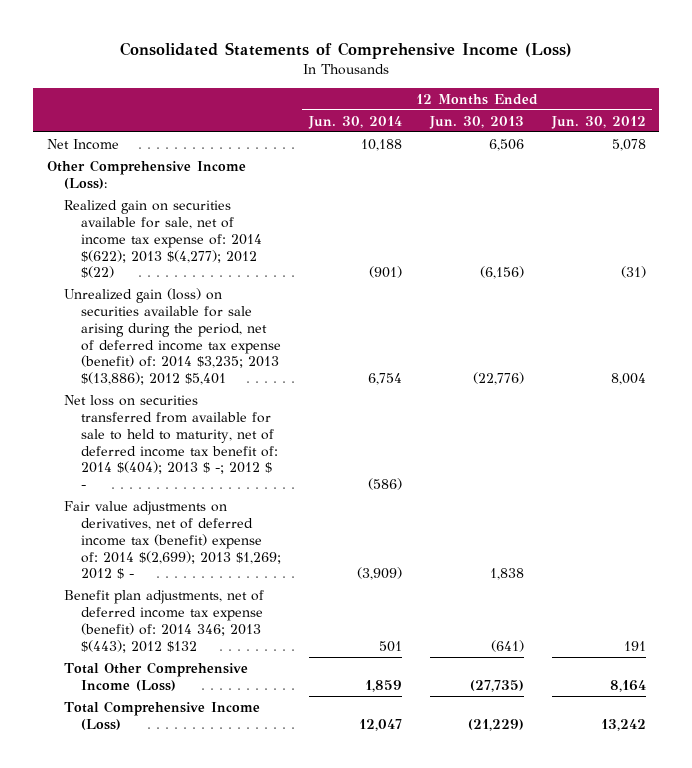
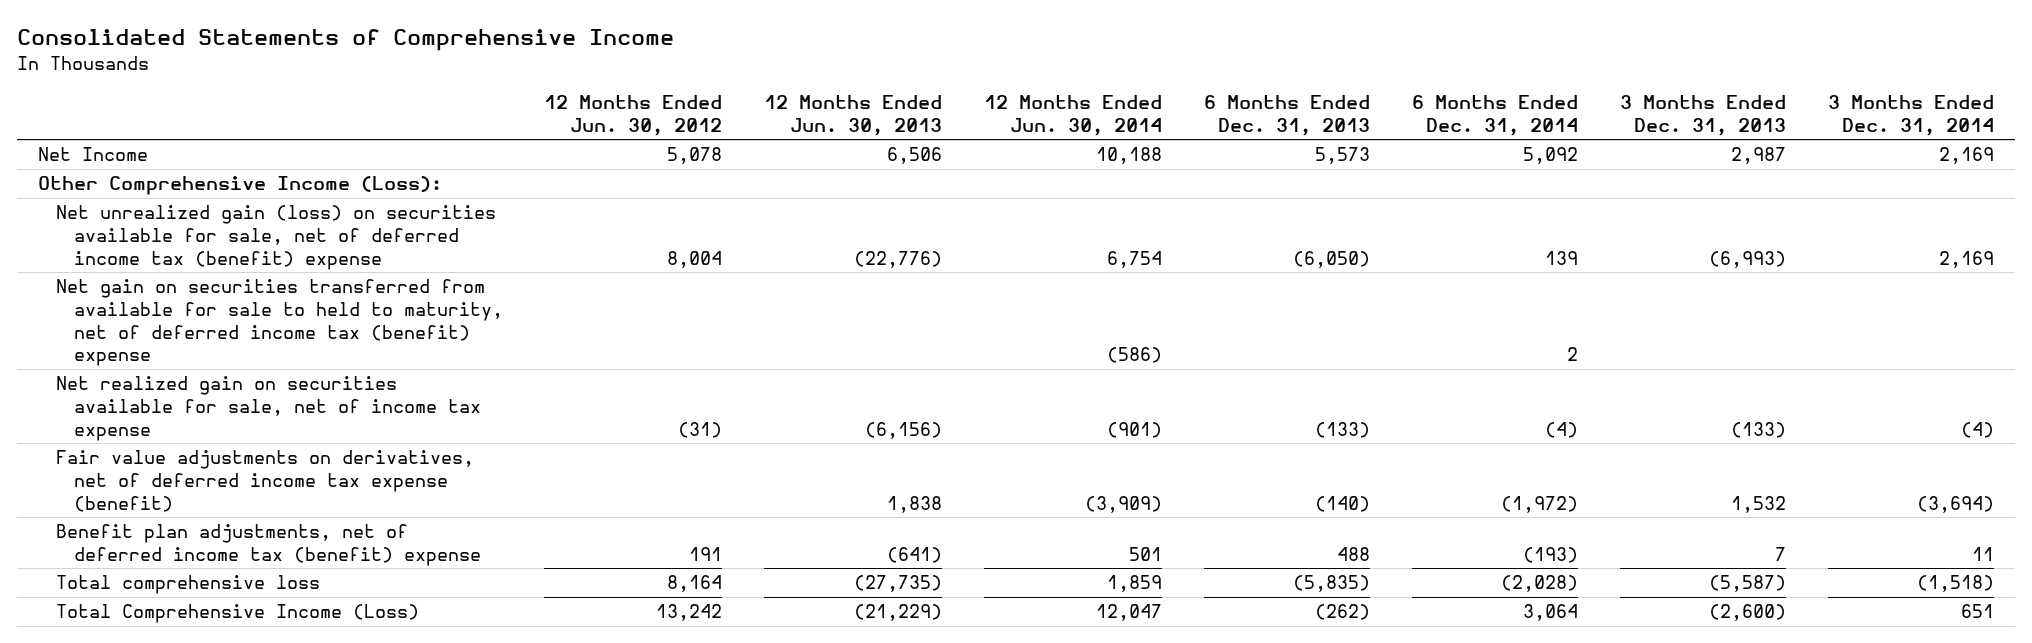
- Consolidated Statements of Comprehensive Income (Loss)
+ Consolidated Statements of Comprehensive Income
- | 12 Months Ended Jun. 30, 2014 | 12 Months Ended Jun. 30, 2013 | 12 Months Ended Jun. 30, 2012
+ | 12 Months Ended Jun. 30, 2012 | 12 Months Ended Jun. 30, 2013 | 12 Months Ended Jun. 30, 2014 | 6 Months Ended Dec. 31, 2013 | 6 Months Ended Dec. 31, 2014 | 3 Months Ended Dec. 31, 2013 | 3 Months Ended Dec. 31, 2014
- Realized gain on securities available for sale, net of income tax expense of: 2014 $(622); 2013 $(4,277); 2012 $(22) | (901) | (6,156) | (31)
- Unrealized gain (loss) on securities available for sale arising during the period, net of deferred income tax expense (benefit) of: 2014 $3,235; 2013 $(13,886); 2012 $5,401 | 6,754 | (22,776) | 8,004
- Net loss on securities transferred from available for sale to held to maturity, net of deferred income tax benefit of: 2014 $(404); 2013 $ -; 2012 $ - | (586) | |
- Fair value adjustments on derivatives, net of deferred income tax (benefit) expense of: 2014 $(2,699); 2013 $1,269; 2012 $ - | (3,909) | 1,838 |
- Benefit plan adjustments, net of deferred income tax expense (benefit) of: 2014 346; 2013 $(443); 2012 $132 | 501 | (641) | 191
- Total Other Comprehensive Income (Loss) | 1,859 | (27,735) | 8,164
+ Net unrealized gain (loss) on securities available for sale, net of deferred income tax (benefit) expense | 8,004 | (22,776) | 6,754 | (6,050) | 139 | (6,993) | 2,169
+ Net gain on securities transferred from available for sale to held to maturity, net of deferred income tax (benefit) expense | | | (586) | | 2 | |
+ Net realized gain on securities available for sale, net of income tax expense | (31) | (6,156) | (901) | (133) | (4) | (133) | (4)
+ Fair value adjustments on derivatives, net of deferred income tax expense (benefit) | | 1,838 | (3,909) | (140) | (1,972) | 1,532 | (3,694)
+ Benefit plan adjustments, net of deferred income tax (benefit) expense | 191 | (641) | 501 | 488 | (193) | 7 | 11
+ Total comprehensive loss | 8,164 | (27,735) | 1,859 | (5,835) | (2,028) | (5,587) | (1,518)

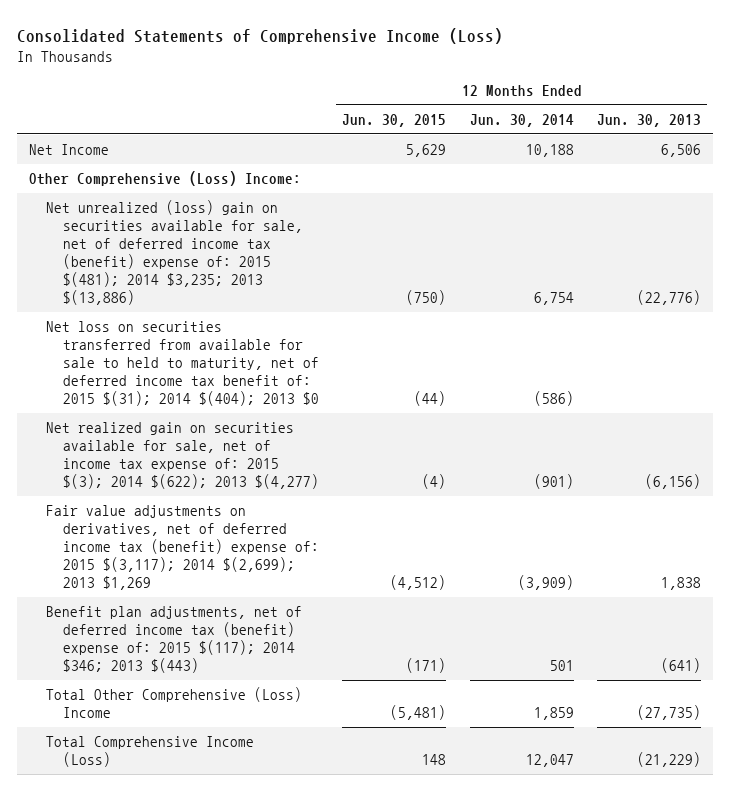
- Consolidated Statements of Comprehensive Income
+ Consolidated Statements of Comprehensive Income (Loss)
- | 12 Months Ended Jun. 30, 2012 | 12 Months Ended Jun. 30, 2013 | 12 Months Ended Jun. 30, 2014 | 6 Months Ended Dec. 31, 2013 | 6 Months Ended Dec. 31, 2014 | 3 Months Ended Dec. 31, 2013 | 3 Months Ended Dec. 31, 2014
+ | 12 Months Ended Jun. 30, 2015 | 12 Months Ended Jun. 30, 2014 | 12 Months Ended Jun. 30, 2013
- Other Comprehensive Income (Loss):
- Net unrealized gain (loss) on securities available for sale, net of deferred income tax (benefit) expense | 8,004 | (22,776) | 6,754 | (6,050) | 139 | (6,993) | 2,169
- Net gain on securities transferred from available for sale to held to maturity, net of deferred income tax (benefit) expense | | | (586) | | 2 | |
- Net realized gain on securities available for sale, net of income tax expense | (31) | (6,156) | (901) | (133) | (4) | (133) | (4)
- Fair value adjustments on derivatives, net of deferred income tax expense (benefit) | | 1,838 | (3,909) | (140) | (1,972) | 1,532 | (3,694)
- Benefit plan adjustments, net of deferred income tax (benefit) expense | 191 | (641) | 501 | 488 | (193) | 7 | 11
- Total comprehensive loss | 8,164 | (27,735) | 1,859 | (5,835) | (2,028) | (5,587) | (1,518)
+ Other Comprehensive (Loss) Income:
+ Net unrealized (loss) gain on securities available for sale, net of deferred income tax (benefit) expense of: 2015 $(481); 2014 $3,235; 2013 $(13,886) | (750) | 6,754 | (22,776)
+ Net loss on securities transferred from available for sale to held to maturity, net of deferred income tax benefit of: 2015 $(31); 2014 $(404); 2013 $0 | (44) | (586) |
+ Net realized gain on securities available for sale, net of income tax expense of: 2015 $(3); 2014 $(622); 2013 $(4,277) | (4) | (901) | (6,156)
+ Fair value adjustments on derivatives, net of deferred income tax (benefit) expense of: 2015 $(3,117); 2014 $(2,699); 2013 $1,269 | (4,512) | (3,909) | 1,838
+ Benefit plan adjustments, net of deferred income tax (benefit) expense of: 2015 $(117); 2014 $346; 2013 $(443) | (171) | 501 | (641)
+ Total Other Comprehensive (Loss) Income | (5,481) | 1,859 | (27,735)

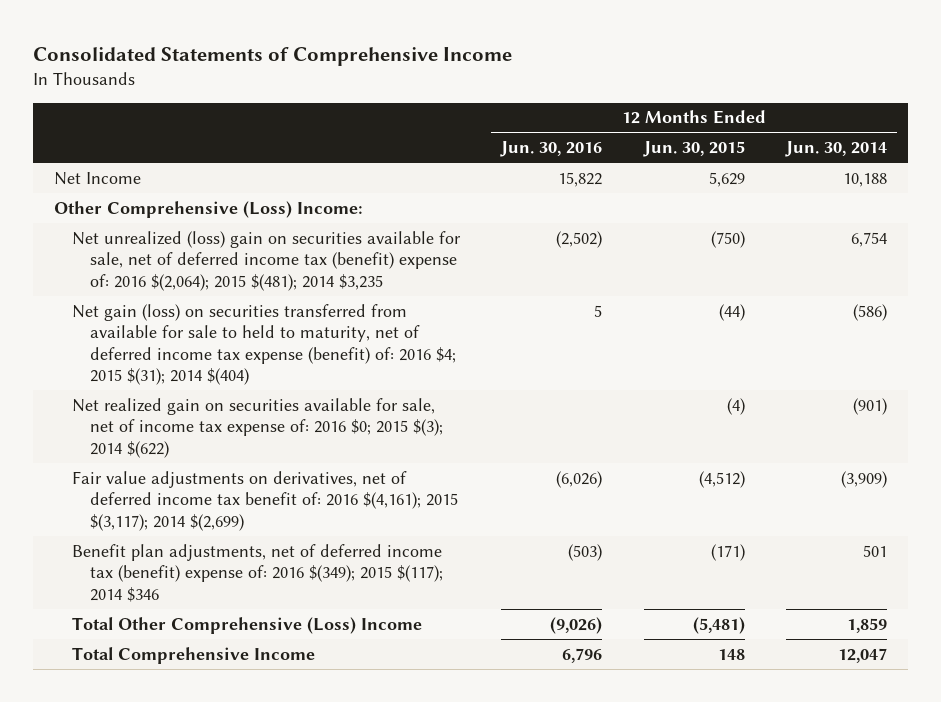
- Consolidated Statements of Comprehensive Income (Loss)
+ Consolidated Statements of Comprehensive Income
- | 12 Months Ended Jun. 30, 2015 | 12 Months Ended Jun. 30, 2014 | 12 Months Ended Jun. 30, 2013
+ | 12 Months Ended Jun. 30, 2016 | 12 Months Ended Jun. 30, 2015 | 12 Months Ended Jun. 30, 2014
- Net unrealized (loss) gain on securities available for sale, net of deferred income tax (benefit) expense of: 2015 $(481); 2014 $3,235; 2013 $(13,886) | (750) | 6,754 | (22,776)
- Net loss on securities transferred from available for sale to held to maturity, net of deferred income tax benefit of: 2015 $(31); 2014 $(404); 2013 $0 | (44) | (586) |
- Net realized gain on securities available for sale, net of income tax expense of: 2015 $(3); 2014 $(622); 2013 $(4,277) | (4) | (901) | (6,156)
- Fair value adjustments on derivatives, net of deferred income tax (benefit) expense of: 2015 $(3,117); 2014 $(2,699); 2013 $1,269 | (4,512) | (3,909) | 1,838
- Benefit plan adjustments, net of deferred income tax (benefit) expense of: 2015 $(117); 2014 $346; 2013 $(443) | (171) | 501 | (641)
+ Net unrealized (loss) gain on securities available for sale, net of deferred income tax (benefit) expense of: 2016 $(2,064); 2015 $(481); 2014 $3,235 | (2,502) | (750) | 6,754
+ Net gain (loss) on securities transferred from available for sale to held to maturity, net of deferred income tax expense (benefit) of: 2016 $4; 2015 $(31); 2014 $(404) | 5 | (44) | (586)
+ Net realized gain on securities available for sale, net of income tax expense of: 2016 $0; 2015 $(3); 2014 $(622) | | (4) | (901)
+ Fair value adjustments on derivatives, net of deferred income tax benefit of: 2016 $(4,161); 2015 $(3,117); 2014 $(2,699) | (6,026) | (4,512) | (3,909)
+ Benefit plan adjustments, net of deferred income tax (benefit) expense of: 2016 $(349); 2015 $(117); 2014 $346 | (503) | (171) | 501
- Total Comprehensive Income (Loss) | 148 | 12,047 | (21,229)
+ Total Comprehensive Income | 6,796 | 148 | 12,047

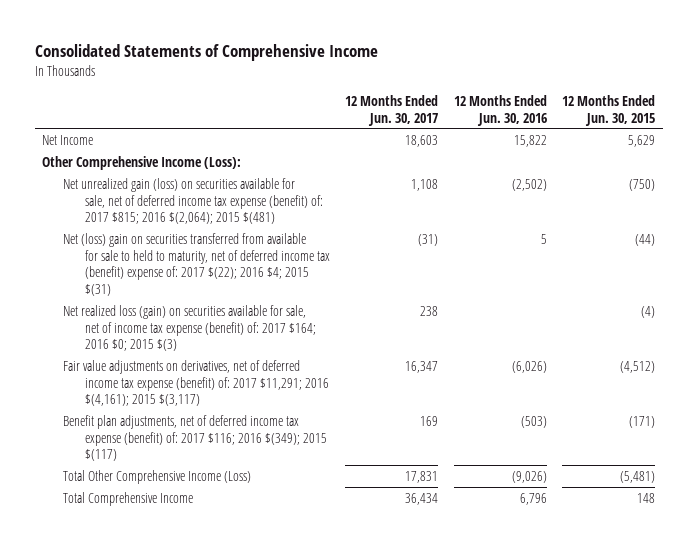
- | 12 Months Ended Jun. 30, 2016 | 12 Months Ended Jun. 30, 2015 | 12 Months Ended Jun. 30, 2014
+ | 12 Months Ended Jun. 30, 2017 | 12 Months Ended Jun. 30, 2016 | 12 Months Ended Jun. 30, 2015
- Other Comprehensive (Loss) Income:
- Net unrealized (loss) gain on securities available for sale, net of deferred income tax (benefit) expense of: 2016 $(2,064); 2015 $(481); 2014 $3,235 | (2,502) | (750) | 6,754
- Net gain (loss) on securities transferred from available for sale to held to maturity, net of deferred income tax expense (benefit) of: 2016 $4; 2015 $(31); 2014 $(404) | 5 | (44) | (586)
- Net realized gain on securities available for sale, net of income tax expense of: 2016 $0; 2015 $(3); 2014 $(622) | | (4) | (901)
- Fair value adjustments on derivatives, net of deferred income tax benefit of: 2016 $(4,161); 2015 $(3,117); 2014 $(2,699) | (6,026) | (4,512) | (3,909)
- Benefit plan adjustments, net of deferred income tax (benefit) expense of: 2016 $(349); 2015 $(117); 2014 $346 | (503) | (171) | 501
- Total Other Comprehensive (Loss) Income | (9,026) | (5,481) | 1,859
+ Other Comprehensive Income (Loss):
+ Net unrealized gain (loss) on securities available for sale, net of deferred income tax expense (benefit) of: 2017 $815; 2016 $(2,064); 2015 $(481) | 1,108 | (2,502) | (750)
+ Net (loss) gain on securities transferred from available for sale to held to maturity, net of deferred income tax (benefit) expense of: 2017 $(22); 2016 $4; 2015 $(31) | (31) | 5 | (44)
+ Net realized loss (gain) on securities available for sale, net of income tax expense (benefit) of: 2017 $164; 2016 $0; 2015 $(3) | 238 | | (4)
+ Fair value adjustments on derivatives, net of deferred income tax expense (benefit) of: 2017 $11,291; 2016 $(4,161); 2015 $(3,117) | 16,347 | (6,026) | (4,512)
+ Benefit plan adjustments, net of deferred income tax expense (benefit) of: 2017 $116; 2016 $(349); 2015 $(117) | 169 | (503) | (171)
+ Total Other Comprehensive Income (Loss) | 17,831 | (9,026) | (5,481)

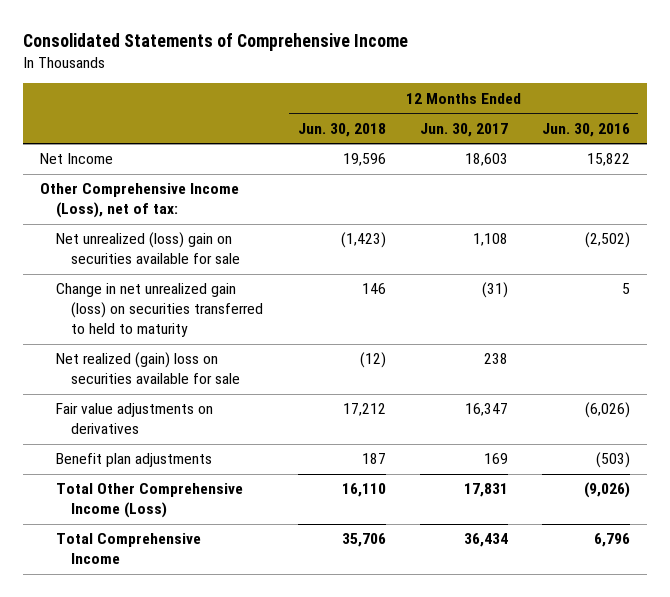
- | 12 Months Ended Jun. 30, 2017 | 12 Months Ended Jun. 30, 2016 | 12 Months Ended Jun. 30, 2015
+ | 12 Months Ended Jun. 30, 2018 | 12 Months Ended Jun. 30, 2017 | 12 Months Ended Jun. 30, 2016
- Other Comprehensive Income (Loss):
- Net unrealized gain (loss) on securities available for sale, net of deferred income tax expense (benefit) of: 2017 $815; 2016 $(2,064); 2015 $(481) | 1,108 | (2,502) | (750)
- Net (loss) gain on securities transferred from available for sale to held to maturity, net of deferred income tax (benefit) expense of: 2017 $(22); 2016 $4; 2015 $(31) | (31) | 5 | (44)
- Net realized loss (gain) on securities available for sale, net of income tax expense (benefit) of: 2017 $164; 2016 $0; 2015 $(3) | 238 | | (4)
- Fair value adjustments on derivatives, net of deferred income tax expense (benefit) of: 2017 $11,291; 2016 $(4,161); 2015 $(3,117) | 16,347 | (6,026) | (4,512)
- Benefit plan adjustments, net of deferred income tax expense (benefit) of: 2017 $116; 2016 $(349); 2015 $(117) | 169 | (503) | (171)
+ Other Comprehensive Income (Loss), net of tax:
+ Net unrealized (loss) gain on securities available for sale | (1,423) | 1,108 | (2,502)
+ Change in net unrealized gain (loss) on securities transferred to held to maturity | 146 | (31) | 5
+ Net realized (gain) loss on securities available for sale | (12) | 238 |
+ Fair value adjustments on derivatives | 17,212 | 16,347 | (6,026)
+ Benefit plan adjustments | 187 | 169 | (503)

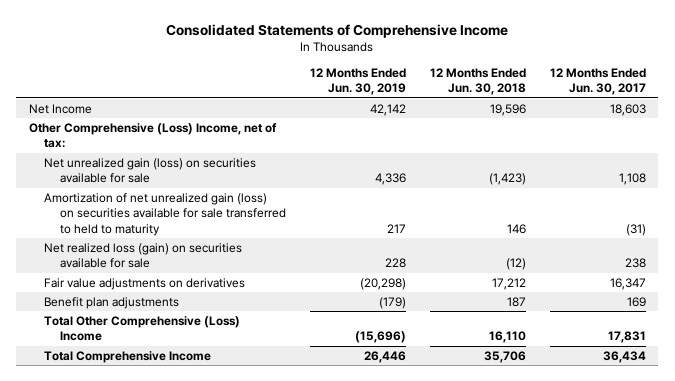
- | 12 Months Ended Jun. 30, 2018 | 12 Months Ended Jun. 30, 2017 | 12 Months Ended Jun. 30, 2016
+ | 12 Months Ended Jun. 30, 2019 | 12 Months Ended Jun. 30, 2018 | 12 Months Ended Jun. 30, 2017
- Other Comprehensive Income (Loss), net of tax:
- Net unrealized (loss) gain on securities available for sale | (1,423) | 1,108 | (2,502)
- Change in net unrealized gain (loss) on securities transferred to held to maturity | 146 | (31) | 5
- Net realized (gain) loss on securities available for sale | (12) | 238 |
+ Other Comprehensive (Loss) Income, net of tax:
+ Net unrealized gain (loss) on securities available for sale | 4,336 | (1,423) | 1,108
+ Amortization of net unrealized gain (loss) on securities available for sale transferred to held to maturity | 217 | 146 | (31)
+ Net realized loss (gain) on securities available for sale | 228 | (12) | 238
- Total Other Comprehensive Income (Loss) | 16,110 | 17,831 | (9,026)
+ Total Other Comprehensive (Loss) Income | (15,696) | 16,110 | 17,831

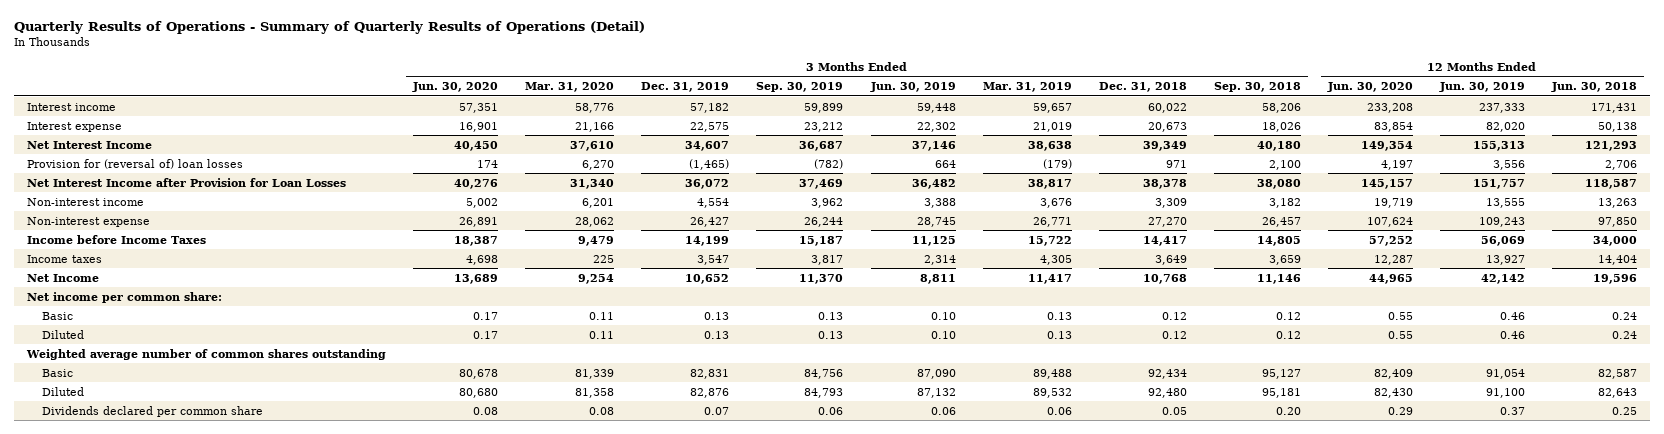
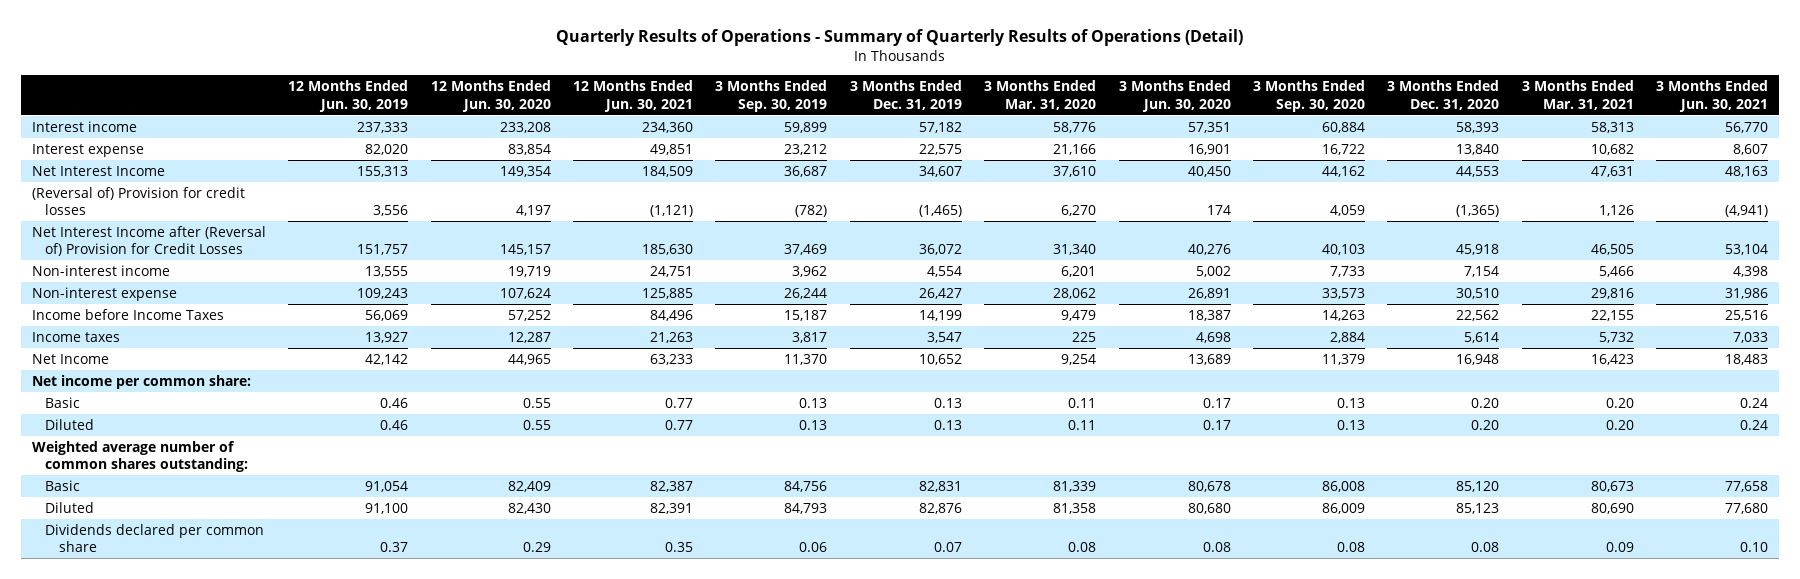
- | 3 Months Ended Jun. 30, 2020 | 3 Months Ended Mar. 31, 2020 | 3 Months Ended Dec. 31, 2019 | 3 Months Ended Sep. 30, 2019 | 3 Months Ended Jun. 30, 2019 | 3 Months Ended Mar. 31, 2019 | 3 Months Ended Dec. 31, 2018 | 3 Months Ended Sep. 30, 2018 | 12 Months Ended Jun. 30, 2020 | 12 Months Ended Jun. 30, 2019 | 12 Months Ended Jun. 30, 2018
+ | 12 Months Ended Jun. 30, 2019 | 12 Months Ended Jun. 30, 2020 | 12 Months Ended Jun. 30, 2021 | 3 Months Ended Sep. 30, 2019 | 3 Months Ended Dec. 31, 2019 | 3 Months Ended Mar. 31, 2020 | 3 Months Ended Jun. 30, 2020 | 3 Months Ended Sep. 30, 2020 | 3 Months Ended Dec. 31, 2020 | 3 Months Ended Mar. 31, 2021 | 3 Months Ended Jun. 30, 2021
- Provision for (reversal of) loan losses | 174 | 6,270 | (1,465) | (782) | 664 | (179) | 971 | 2,100 | 4,197 | 3,556 | 2,706
- Net Interest Income after Provision for Loan Losses | 40,276 | 31,340 | 36,072 | 37,469 | 36,482 | 38,817 | 38,378 | 38,080 | 145,157 | 151,757 | 118,587
+ (Reversal of) Provision for credit losses | 3,556 | 4,197 | (1,121) | (782) | (1,465) | 6,270 | 174 | 4,059 | (1,365) | 1,126 | (4,941)
+ Net Interest Income after (Reversal of) Provision for Credit Losses | 151,757 | 145,157 | 185,630 | 37,469 | 36,072 | 31,340 | 40,276 | 40,103 | 45,918 | 46,505 | 53,104
- Weighted average number of common shares outstanding
+ Weighted average number of common shares outstanding:

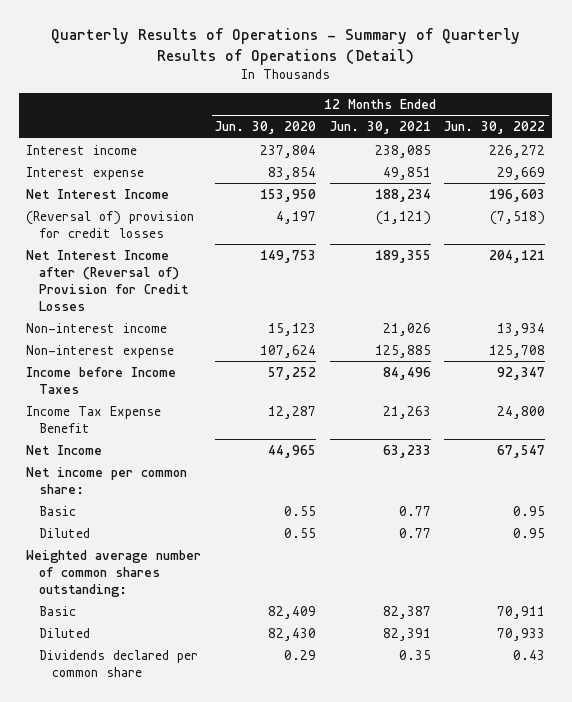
- | 12 Months Ended Jun. 30, 2019 | 12 Months Ended Jun. 30, 2020 | 12 Months Ended Jun. 30, 2021 | 3 Months Ended Sep. 30, 2019 | 3 Months Ended Dec. 31, 2019 | 3 Months Ended Mar. 31, 2020 | 3 Months Ended Jun. 30, 2020 | 3 Months Ended Sep. 30, 2020 | 3 Months Ended Dec. 31, 2020 | 3 Months Ended Mar. 31, 2021 | 3 Months Ended Jun. 30, 2021
+ | 12 Months Ended Jun. 30, 2020 | 12 Months Ended Jun. 30, 2021 | 12 Months Ended Jun. 30, 2022
- Interest income | 237,333 | 233,208 | 234,360 | 59,899 | 57,182 | 58,776 | 57,351 | 60,884 | 58,393 | 58,313 | 56,770
+ Interest income | 237,804 | 238,085 | 226,272
- Net Interest Income | 155,313 | 149,354 | 184,509 | 36,687 | 34,607 | 37,610 | 40,450 | 44,162 | 44,553 | 47,631 | 48,163
- (Reversal of) Provision for credit losses | 3,556 | 4,197 | (1,121) | (782) | (1,465) | 6,270 | 174 | 4,059 | (1,365) | 1,126 | (4,941)
- Net Interest Income after (Reversal of) Provision for Credit Losses | 151,757 | 145,157 | 185,630 | 37,469 | 36,072 | 31,340 | 40,276 | 40,103 | 45,918 | 46,505 | 53,104
- Non-interest income | 13,555 | 19,719 | 24,751 | 3,962 | 4,554 | 6,201 | 5,002 | 7,733 | 7,154 | 5,466 | 4,398
+ Net Interest Income | 153,950 | 188,234 | 196,603
+ (Reversal of) provision for credit losses | 4,197 | (1,121) | (7,518)
+ Net Interest Income after (Reversal of) Provision for Credit Losses | 149,753 | 189,355 | 204,121
+ Non-interest income | 15,123 | 21,026 | 13,934
- Income taxes | 13,927 | 12,287 | 21,263 | 3,817 | 3,547 | 225 | 4,698 | 2,884 | 5,614 | 5,732 | 7,033
+ Income Tax Expense Benefit | 12,287 | 21,263 | 24,800

